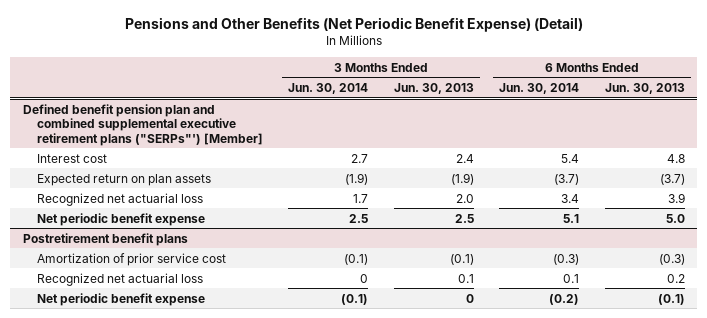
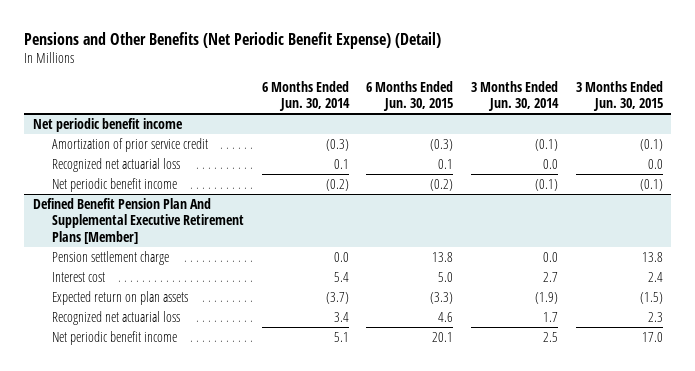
- | 3 Months Ended Jun. 30, 2014 | 3 Months Ended Jun. 30, 2013 | 6 Months Ended Jun. 30, 2014 | 6 Months Ended Jun. 30, 2013
+ | 6 Months Ended Jun. 30, 2014 | 6 Months Ended Jun. 30, 2015 | 3 Months Ended Jun. 30, 2014 | 3 Months Ended Jun. 30, 2015
- Defined benefit pension plan and combined supplemental executive retirement plans ("SERPs"') [Member]
+ Net periodic benefit income
+ Amortization of prior service credit | (0.3) | (0.3) | (0.1) | (0.1)
+ Recognized net actuarial loss | 0.1 | 0.1 | 0.0 | 0.0
+ Net periodic benefit income | (0.2) | (0.2) | (0.1) | (0.1)
+ Defined Benefit Pension Plan And Supplemental Executive Retirement Plans [Member]
+ Pension settlement charge | 0.0 | 13.8 | 0.0 | 13.8
- Net periodic benefit expense | 2.5 | 2.5 | 5.1 | 5.0
- Postretirement benefit plans
- Amortization of prior service cost | (0.1) | (0.1) | (0.3) | (0.3)
- Recognized net actuarial loss | 0 | 0.1 | 0.1 | 0.2
- Net periodic benefit expense | (0.1) | 0 | (0.2) | (0.1)
+ Net periodic benefit income | 5.1 | 20.1 | 2.5 | 17.0

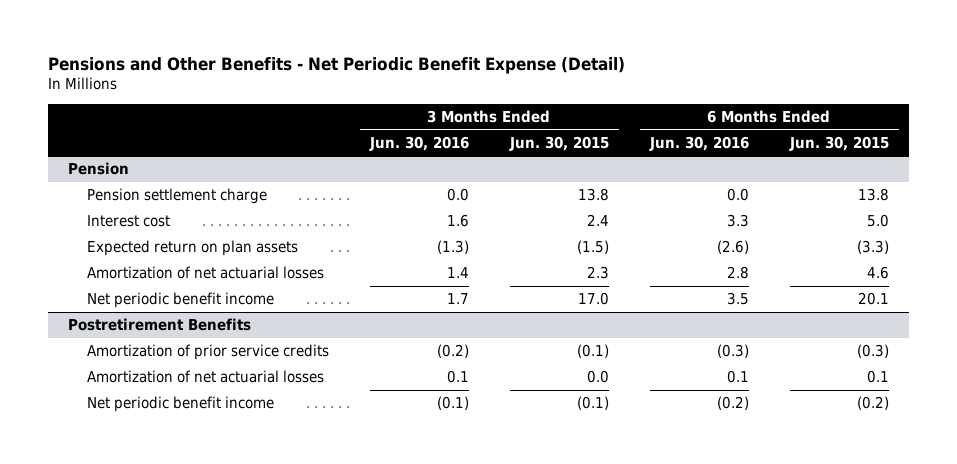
- Pensions and Other Benefits (Net Periodic Benefit Expense) (Detail)
+ Pensions and Other Benefits - Net Periodic Benefit Expense (Detail)
- | 6 Months Ended Jun. 30, 2014 | 6 Months Ended Jun. 30, 2015 | 3 Months Ended Jun. 30, 2014 | 3 Months Ended Jun. 30, 2015
+ | 3 Months Ended Jun. 30, 2016 | 3 Months Ended Jun. 30, 2015 | 6 Months Ended Jun. 30, 2016 | 6 Months Ended Jun. 30, 2015
- Net periodic benefit income
- Amortization of prior service credit | (0.3) | (0.3) | (0.1) | (0.1)
- Recognized net actuarial loss | 0.1 | 0.1 | 0.0 | 0.0
- Net periodic benefit income | (0.2) | (0.2) | (0.1) | (0.1)
- Defined Benefit Pension Plan And Supplemental Executive Retirement Plans [Member]
+ Pension
- Recognized net actuarial loss | 3.4 | 4.6 | 1.7 | 2.3
+ Amortization of net actuarial losses | 1.4 | 2.3 | 2.8 | 4.6
+ Postretirement Benefits
+ Amortization of prior service credits | (0.2) | (0.1) | (0.3) | (0.3)
+ Amortization of net actuarial losses | 0.1 | 0.0 | 0.1 | 0.1
+ Net periodic benefit income | (0.1) | (0.1) | (0.2) | (0.2)

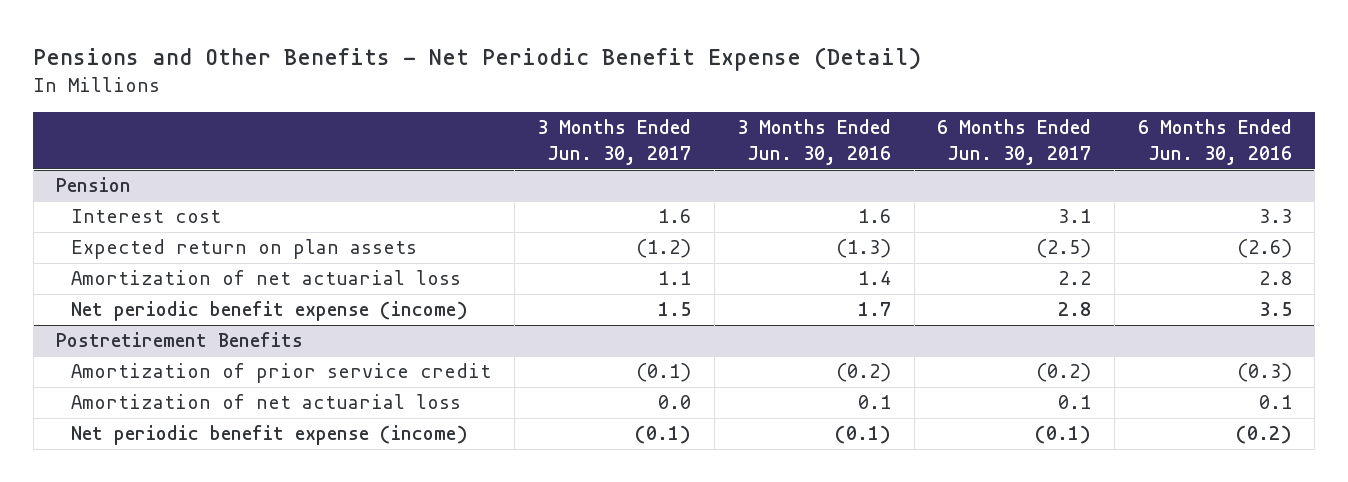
- | 3 Months Ended Jun. 30, 2016 | 3 Months Ended Jun. 30, 2015 | 6 Months Ended Jun. 30, 2016 | 6 Months Ended Jun. 30, 2015
+ | 3 Months Ended Jun. 30, 2017 | 3 Months Ended Jun. 30, 2016 | 6 Months Ended Jun. 30, 2017 | 6 Months Ended Jun. 30, 2016
@ Pension
- Pension settlement charge | 0.0 | 13.8 | 0.0 | 13.8
- Amortization of net actuarial losses | 1.4 | 2.3 | 2.8 | 4.6
- Net periodic benefit income | 1.7 | 17.0 | 3.5 | 20.1
+ Amortization of net actuarial loss | 1.1 | 1.4 | 2.2 | 2.8
+ Net periodic benefit expense (income) | 1.5 | 1.7 | 2.8 | 3.5
@ Postretirement Benefits
- Amortization of prior service credits | (0.2) | (0.1) | (0.3) | (0.3)
- Amortization of net actuarial losses | 0.1 | 0.0 | 0.1 | 0.1
- Net periodic benefit income | (0.1) | (0.1) | (0.2) | (0.2)
+ Amortization of prior service credit | (0.1) | (0.2) | (0.2) | (0.3)
+ Amortization of net actuarial loss | 0.0 | 0.1 | 0.1 | 0.1
+ Net periodic benefit expense (income) | (0.1) | (0.1) | (0.1) | (0.2)

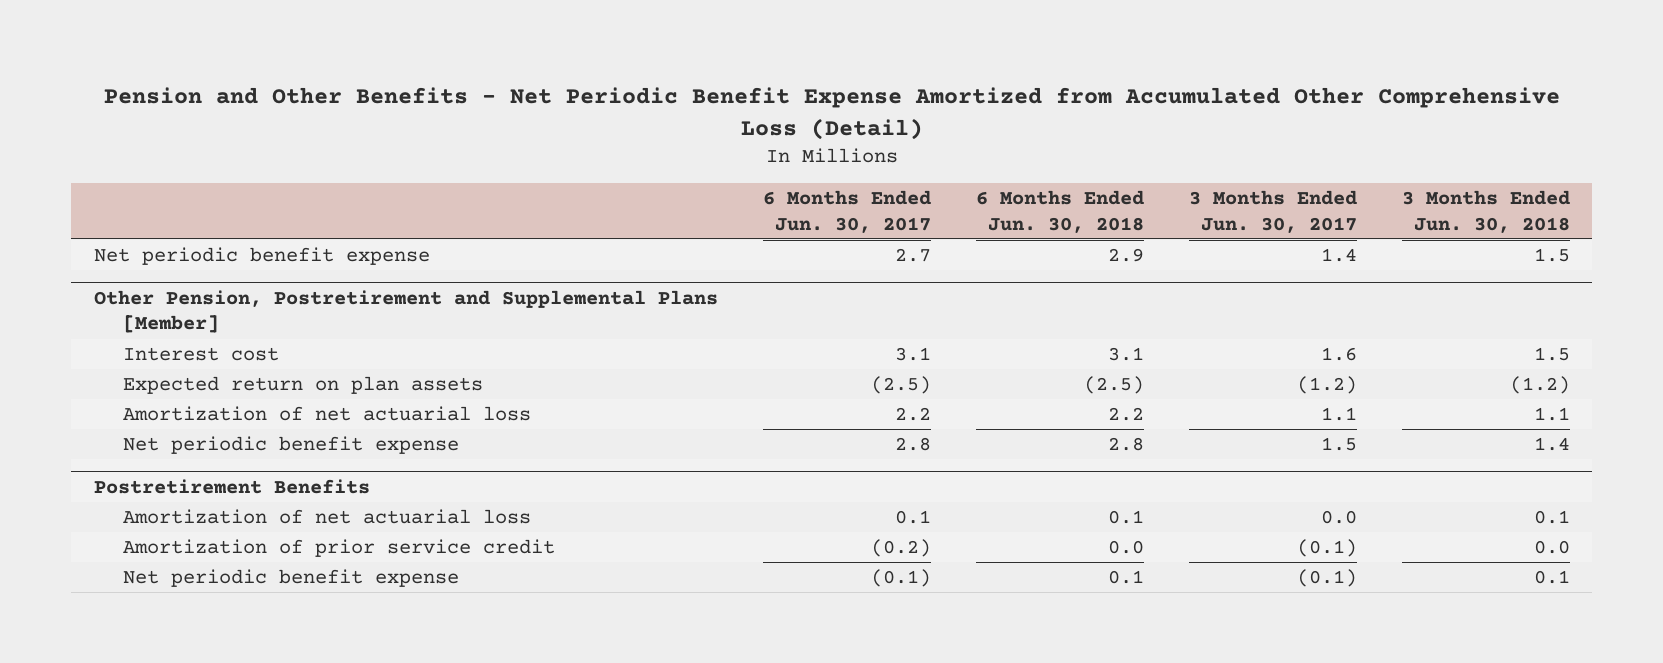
- Pensions and Other Benefits - Net Periodic Benefit Expense (Detail)
+ Pension and Other Benefits - Net Periodic Benefit Expense Amortized from Accumulated Other Comprehensive Loss (Detail)
- | 3 Months Ended Jun. 30, 2017 | 3 Months Ended Jun. 30, 2016 | 6 Months Ended Jun. 30, 2017 | 6 Months Ended Jun. 30, 2016
+ | 6 Months Ended Jun. 30, 2017 | 6 Months Ended Jun. 30, 2018 | 3 Months Ended Jun. 30, 2017 | 3 Months Ended Jun. 30, 2018
- Pension
+ Net periodic benefit expense | 2.7 | 2.9 | 1.4 | 1.5
+ Other Pension, Postretirement and Supplemental Plans [Member]
- Net periodic benefit expense (income) | 1.5 | 1.7 | 2.8 | 3.5
+ Net periodic benefit expense | 2.8 | 2.8 | 1.5 | 1.4
@ Postretirement Benefits
- Net periodic benefit expense (income) | (0.1) | (0.1) | (0.1) | (0.2)
moved down: Amortization of prior service credit | (0.2) | 0.0 | (0.1) | 0.0
+ Net periodic benefit expense | (0.1) | 0.1 | (0.1) | 0.1

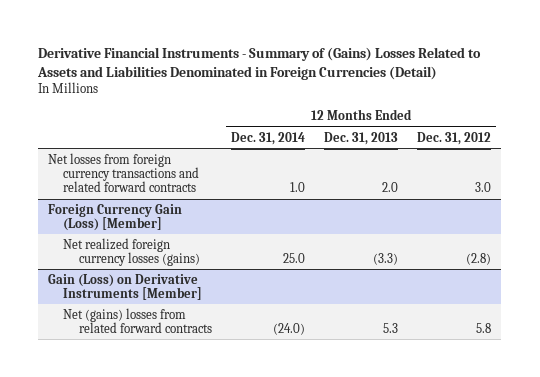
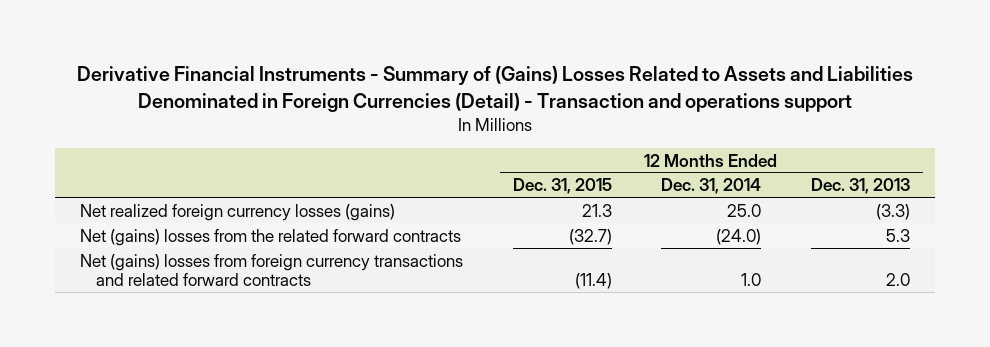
- Derivative Financial Instruments - Summary of (Gains) Losses Related to Assets and Liabilities Denominated in Foreign Currencies (Detail)
+ Derivative Financial Instruments - Summary of (Gains) Losses Related to Assets and Liabilities Denominated in Foreign Currencies (Detail) - Transaction and operations support
- | 12 Months Ended Dec. 31, 2014 | 12 Months Ended Dec. 31, 2013 | 12 Months Ended Dec. 31, 2012
+ | 12 Months Ended Dec. 31, 2015 | 12 Months Ended Dec. 31, 2014 | 12 Months Ended Dec. 31, 2013
- Net losses from foreign currency transactions and related forward contracts | 1.0 | 2.0 | 3.0
- Foreign Currency Gain (Loss) [Member]
- Gain (Loss) on Derivative Instruments [Member]
- Net (gains) losses from related forward contracts | (24.0) | 5.3 | 5.8
+ Net (gains) losses from the related forward contracts | (32.7) | (24.0) | 5.3
+ Net (gains) losses from foreign currency transactions and related forward contracts | (11.4) | 1.0 | 2.0

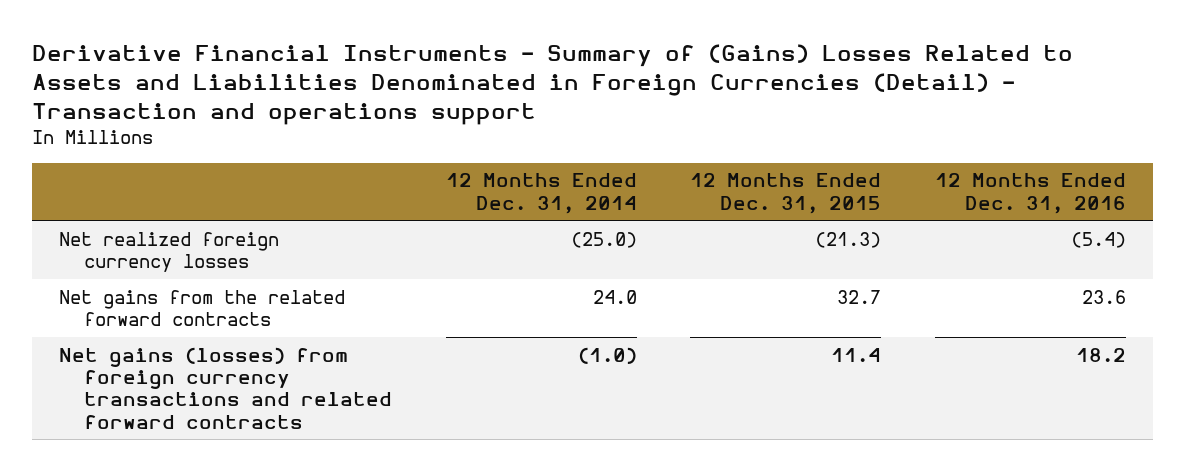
- | 12 Months Ended Dec. 31, 2015 | 12 Months Ended Dec. 31, 2014 | 12 Months Ended Dec. 31, 2013
+ | 12 Months Ended Dec. 31, 2014 | 12 Months Ended Dec. 31, 2015 | 12 Months Ended Dec. 31, 2016
- Net realized foreign currency losses (gains) | 21.3 | 25.0 | (3.3)
- Net (gains) losses from the related forward contracts | (32.7) | (24.0) | 5.3
- Net (gains) losses from foreign currency transactions and related forward contracts | (11.4) | 1.0 | 2.0
+ Net realized foreign currency losses | (25.0) | (21.3) | (5.4)
+ Net gains from the related forward contracts | 24.0 | 32.7 | 23.6
+ Net gains (losses) from foreign currency transactions and related forward contracts | (1.0) | 11.4 | 18.2

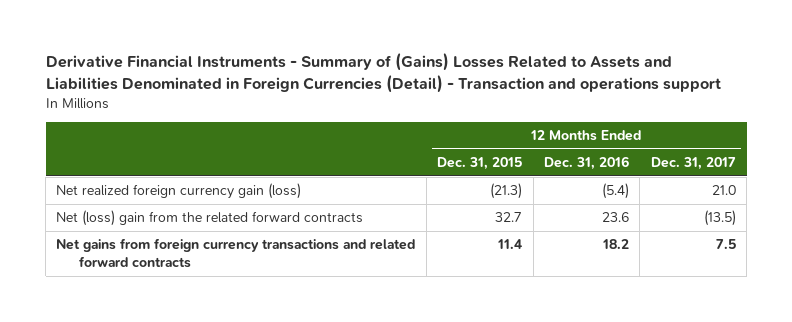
- | 12 Months Ended Dec. 31, 2014 | 12 Months Ended Dec. 31, 2015 | 12 Months Ended Dec. 31, 2016
+ | 12 Months Ended Dec. 31, 2015 | 12 Months Ended Dec. 31, 2016 | 12 Months Ended Dec. 31, 2017
- Net realized foreign currency losses | (25.0) | (21.3) | (5.4)
- Net gains from the related forward contracts | 24.0 | 32.7 | 23.6
- Net gains (losses) from foreign currency transactions and related forward contracts | (1.0) | 11.4 | 18.2
+ Net realized foreign currency gain (loss) | (21.3) | (5.4) | 21.0
+ Net (loss) gain from the related forward contracts | 32.7 | 23.6 | (13.5)
+ Net gains from foreign currency transactions and related forward contracts | 11.4 | 18.2 | 7.5

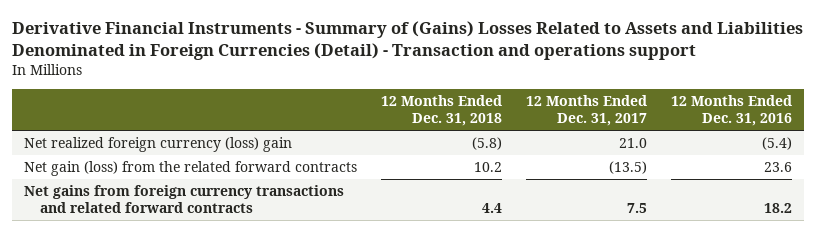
- | 12 Months Ended Dec. 31, 2015 | 12 Months Ended Dec. 31, 2016 | 12 Months Ended Dec. 31, 2017
+ | 12 Months Ended Dec. 31, 2018 | 12 Months Ended Dec. 31, 2017 | 12 Months Ended Dec. 31, 2016
- Net realized foreign currency gain (loss) | (21.3) | (5.4) | 21.0
- Net (loss) gain from the related forward contracts | 32.7 | 23.6 | (13.5)
+ Net realized foreign currency (loss) gain | (5.8) | 21.0 | (5.4)
+ Net gain (loss) from the related forward contracts | 10.2 | (13.5) | 23.6

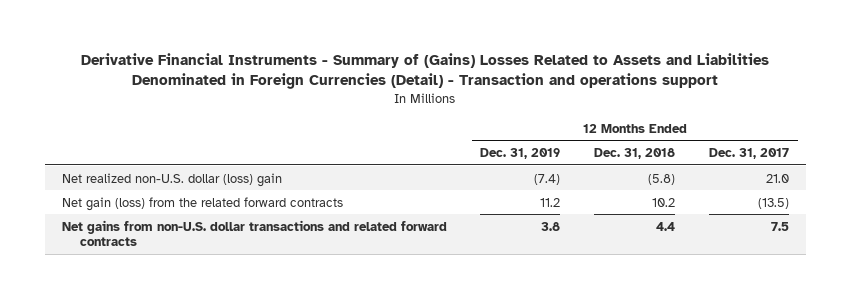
- | 12 Months Ended Dec. 31, 2018 | 12 Months Ended Dec. 31, 2017 | 12 Months Ended Dec. 31, 2016
+ | 12 Months Ended Dec. 31, 2019 | 12 Months Ended Dec. 31, 2018 | 12 Months Ended Dec. 31, 2017
- Net realized foreign currency (loss) gain | (5.8) | 21.0 | (5.4)
+ Net realized non-U.S. dollar (loss) gain | (7.4) | (5.8) | 21.0
- Net gains from foreign currency transactions and related forward contracts | 4.4 | 7.5 | 18.2
+ Net gains from non-U.S. dollar transactions and related forward contracts | 3.8 | 4.4 | 7.5

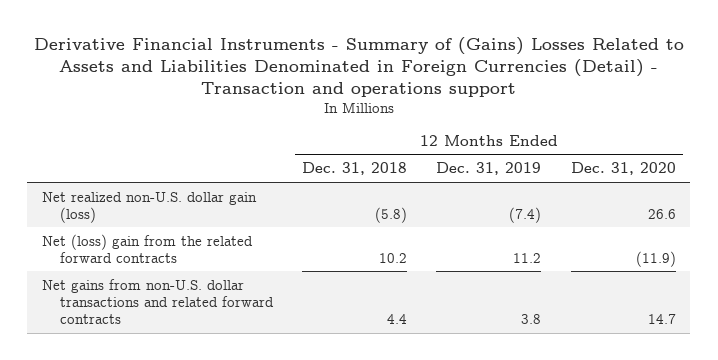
- | 12 Months Ended Dec. 31, 2019 | 12 Months Ended Dec. 31, 2018 | 12 Months Ended Dec. 31, 2017
+ | 12 Months Ended Dec. 31, 2018 | 12 Months Ended Dec. 31, 2019 | 12 Months Ended Dec. 31, 2020
- Net realized non-U.S. dollar (loss) gain | (7.4) | (5.8) | 21.0
- Net gain (loss) from the related forward contracts | 11.2 | 10.2 | (13.5)
+ Net realized non-U.S. dollar gain (loss) | (5.8) | (7.4) | 26.6
+ Net (loss) gain from the related forward contracts | 10.2 | 11.2 | (11.9)

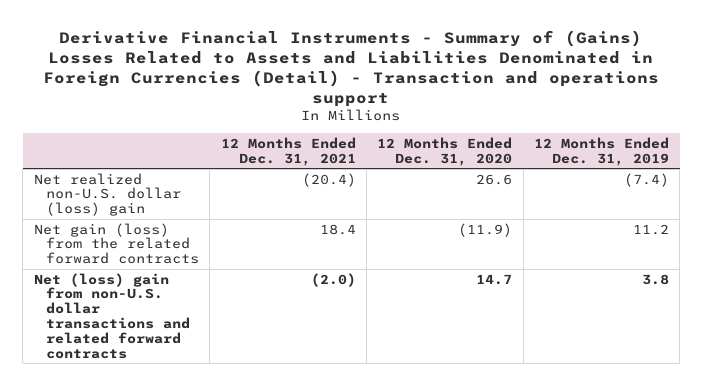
- | 12 Months Ended Dec. 31, 2018 | 12 Months Ended Dec. 31, 2019 | 12 Months Ended Dec. 31, 2020
+ | 12 Months Ended Dec. 31, 2021 | 12 Months Ended Dec. 31, 2020 | 12 Months Ended Dec. 31, 2019
- Net realized non-U.S. dollar gain (loss) | (5.8) | (7.4) | 26.6
- Net (loss) gain from the related forward contracts | 10.2 | 11.2 | (11.9)
- Net gains from non-U.S. dollar transactions and related forward contracts | 4.4 | 3.8 | 14.7
+ Net realized non-U.S. dollar (loss) gain | (20.4) | 26.6 | (7.4)
+ Net gain (loss) from the related forward contracts | 18.4 | (11.9) | 11.2
+ Net (loss) gain from non-U.S. dollar transactions and related forward contracts | (2.0) | 14.7 | 3.8

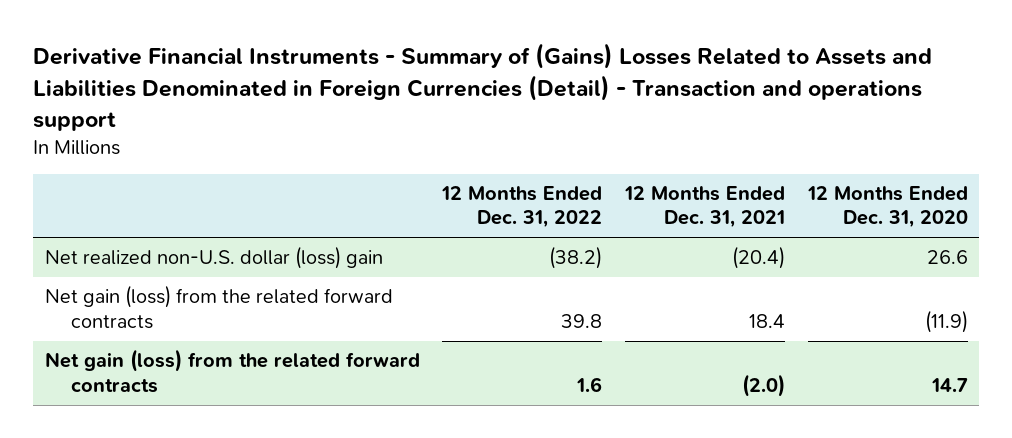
- | 12 Months Ended Dec. 31, 2021 | 12 Months Ended Dec. 31, 2020 | 12 Months Ended Dec. 31, 2019
+ | 12 Months Ended Dec. 31, 2022 | 12 Months Ended Dec. 31, 2021 | 12 Months Ended Dec. 31, 2020
- Net (loss) gain from non-U.S. dollar transactions and related forward contracts | (2.0) | 14.7 | 3.8
+ Net gain (loss) from the related forward contracts | 1.6 | (2.0) | 14.7

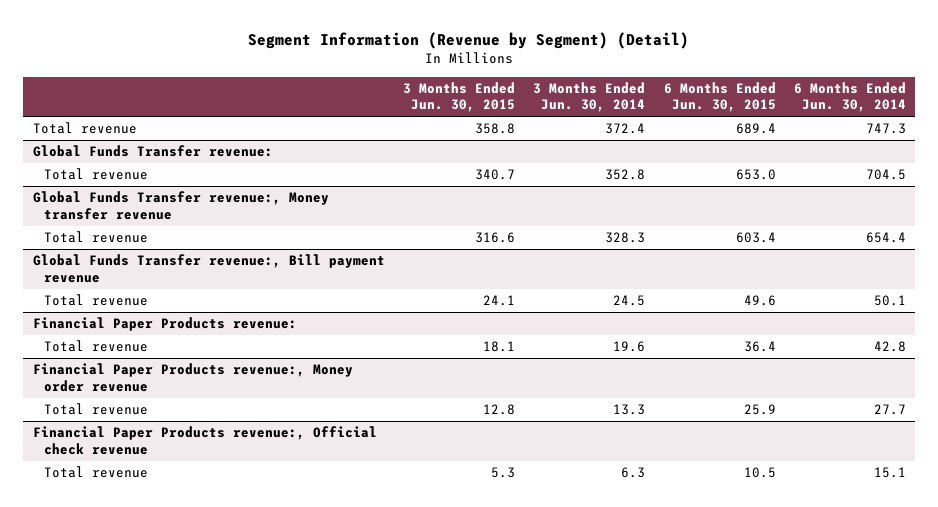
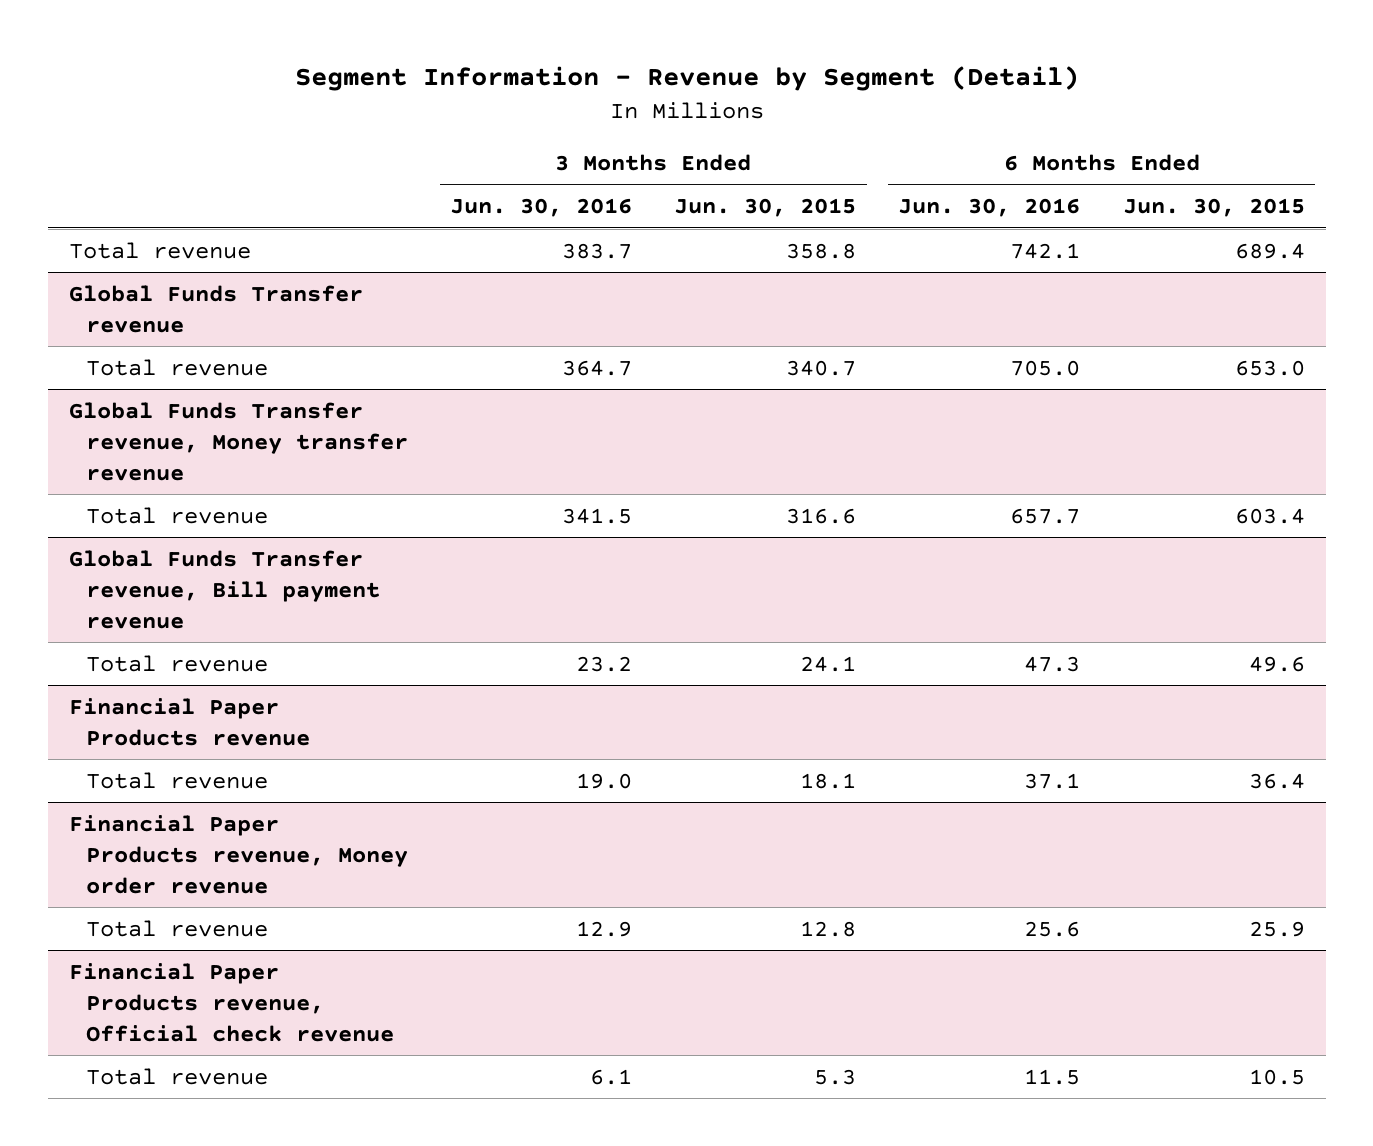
- Segment Information (Revenue by Segment) (Detail)
+ Segment Information - Revenue by Segment (Detail)
- | 3 Months Ended Jun. 30, 2015 | 3 Months Ended Jun. 30, 2014 | 6 Months Ended Jun. 30, 2015 | 6 Months Ended Jun. 30, 2014
+ | 3 Months Ended Jun. 30, 2016 | 3 Months Ended Jun. 30, 2015 | 6 Months Ended Jun. 30, 2016 | 6 Months Ended Jun. 30, 2015
- Global Funds Transfer revenue:
+ Global Funds Transfer revenue
- Global Funds Transfer revenue:, Money transfer revenue
+ Global Funds Transfer revenue, Money transfer revenue
- Global Funds Transfer revenue:, Bill payment revenue
+ Global Funds Transfer revenue, Bill payment revenue
- Financial Paper Products revenue:
+ Financial Paper Products revenue
- Financial Paper Products revenue:, Money order revenue
+ Financial Paper Products revenue, Money order revenue
- Financial Paper Products revenue:, Official check revenue
+ Financial Paper Products revenue, Official check revenue

